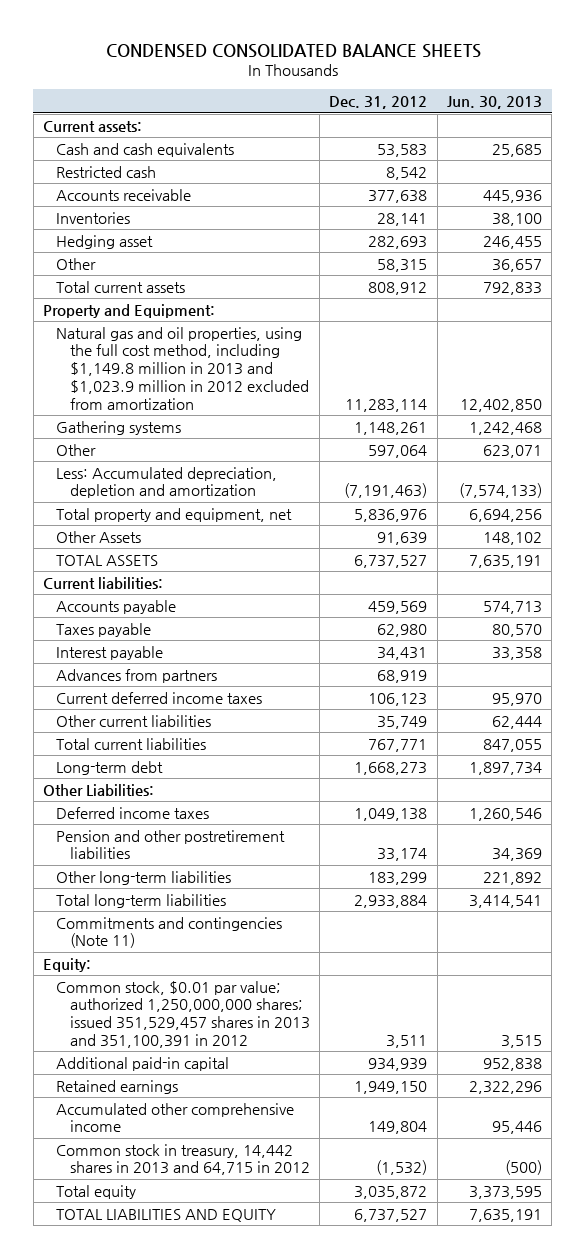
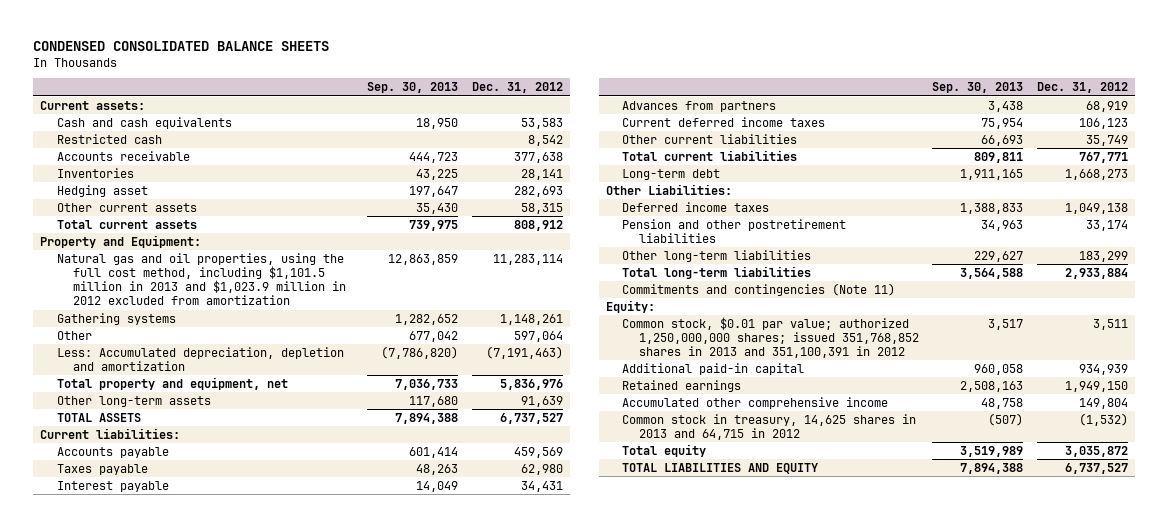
- | Dec. 31, 2012 | Jun. 30, 2013
+ | Sep. 30, 2013 | Dec. 31, 2012
- Other | 58,315 | 36,657
+ Other current assets | 35,430 | 58,315
- Natural gas and oil properties, using the full cost method, including $1,149.8 million in 2013 and $1,023.9 million in 2012 excluded from amortization | 11,283,114 | 12,402,850
+ Natural gas and oil properties, using the full cost method, including $1,101.5 million in 2013 and $1,023.9 million in 2012 excluded from amortization | 12,863,859 | 11,283,114
- Other Assets | 91,639 | 148,102
+ Other long-term assets | 117,680 | 91,639
- Common stock, $0.01 par value; authorized 1,250,000,000 shares; issued 351,529,457 shares in 2013 and 351,100,391 in 2012 | 3,511 | 3,515
+ Common stock, $0.01 par value; authorized 1,250,000,000 shares; issued 351,768,852 shares in 2013 and 351,100,391 in 2012 | 3,517 | 3,511
- Common stock in treasury, 14,442 shares in 2013 and 64,715 in 2012 | (1,532) | (500)
+ Common stock in treasury, 14,625 shares in 2013 and 64,715 in 2012 | (507) | (1,532)

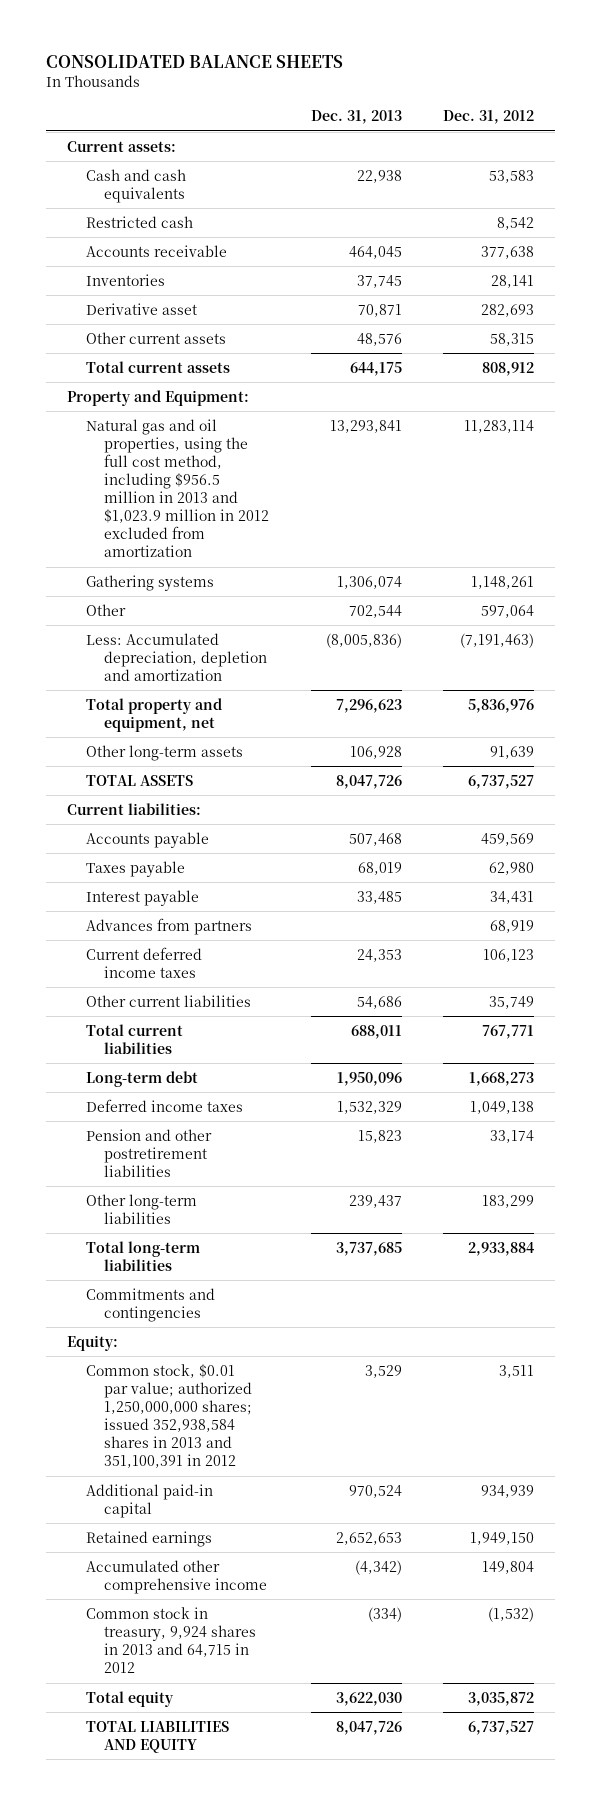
- CONDENSED CONSOLIDATED BALANCE SHEETS
+ CONSOLIDATED BALANCE SHEETS
- | Sep. 30, 2013 | Dec. 31, 2012
+ | Dec. 31, 2013 | Dec. 31, 2012
- Hedging asset | 197,647 | 282,693
+ Derivative asset | 70,871 | 282,693
- Natural gas and oil properties, using the full cost method, including $1,101.5 million in 2013 and $1,023.9 million in 2012 excluded from amortization | 12,863,859 | 11,283,114
+ Natural gas and oil properties, using the full cost method, including $956.5 million in 2013 and $1,023.9 million in 2012 excluded from amortization | 13,293,841 | 11,283,114
- Other Liabilities:
- Commitments and contingencies (Note 11)
+ Commitments and contingencies
- Common stock, $0.01 par value; authorized 1,250,000,000 shares; issued 351,768,852 shares in 2013 and 351,100,391 in 2012 | 3,517 | 3,511
+ Common stock, $0.01 par value; authorized 1,250,000,000 shares; issued 352,938,584 shares in 2013 and 351,100,391 in 2012 | 3,529 | 3,511
- Common stock in treasury, 14,625 shares in 2013 and 64,715 in 2012 | (507) | (1,532)
+ Common stock in treasury, 9,924 shares in 2013 and 64,715 in 2012 | (334) | (1,532)

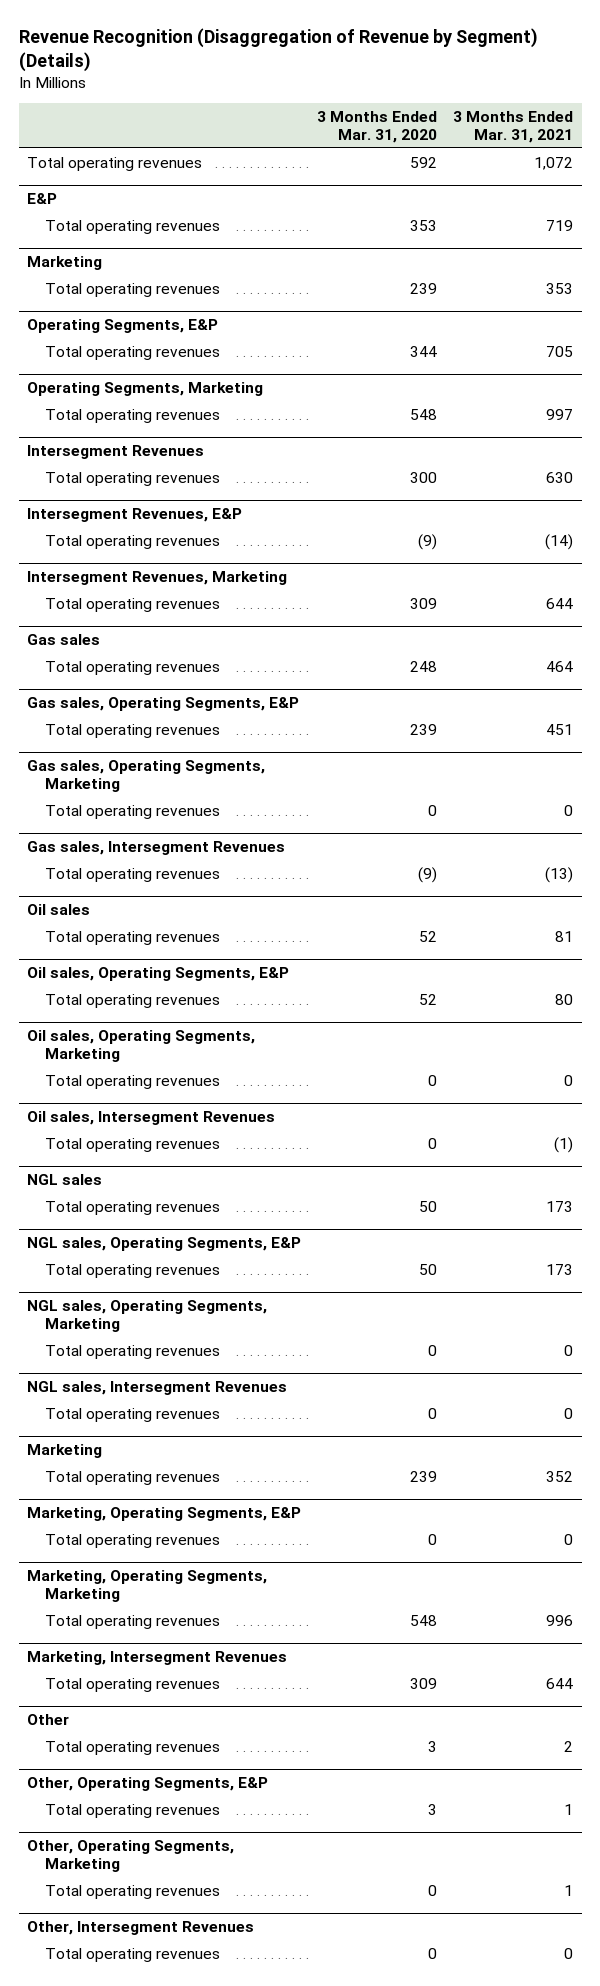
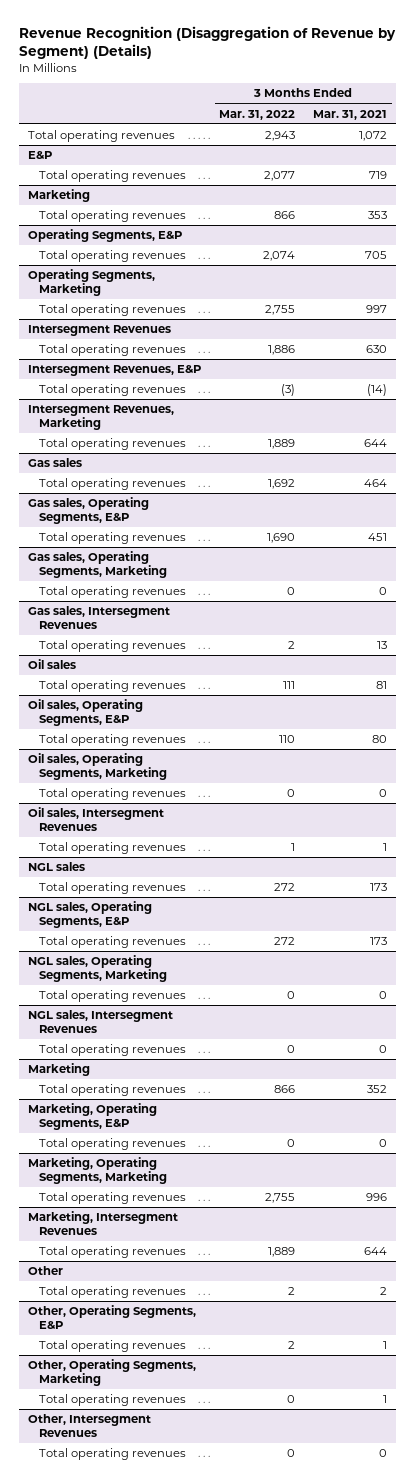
- | 3 Months Ended Mar. 31, 2020 | 3 Months Ended Mar. 31, 2021
+ | 3 Months Ended Mar. 31, 2022 | 3 Months Ended Mar. 31, 2021
@ Gas sales, Intersegment Revenues
- Total operating revenues | (9) | (13)
+ Total operating revenues | 2 | 13
@ Oil sales, Intersegment Revenues
- Total operating revenues | 0 | (1)
+ Total operating revenues | 1 | 1

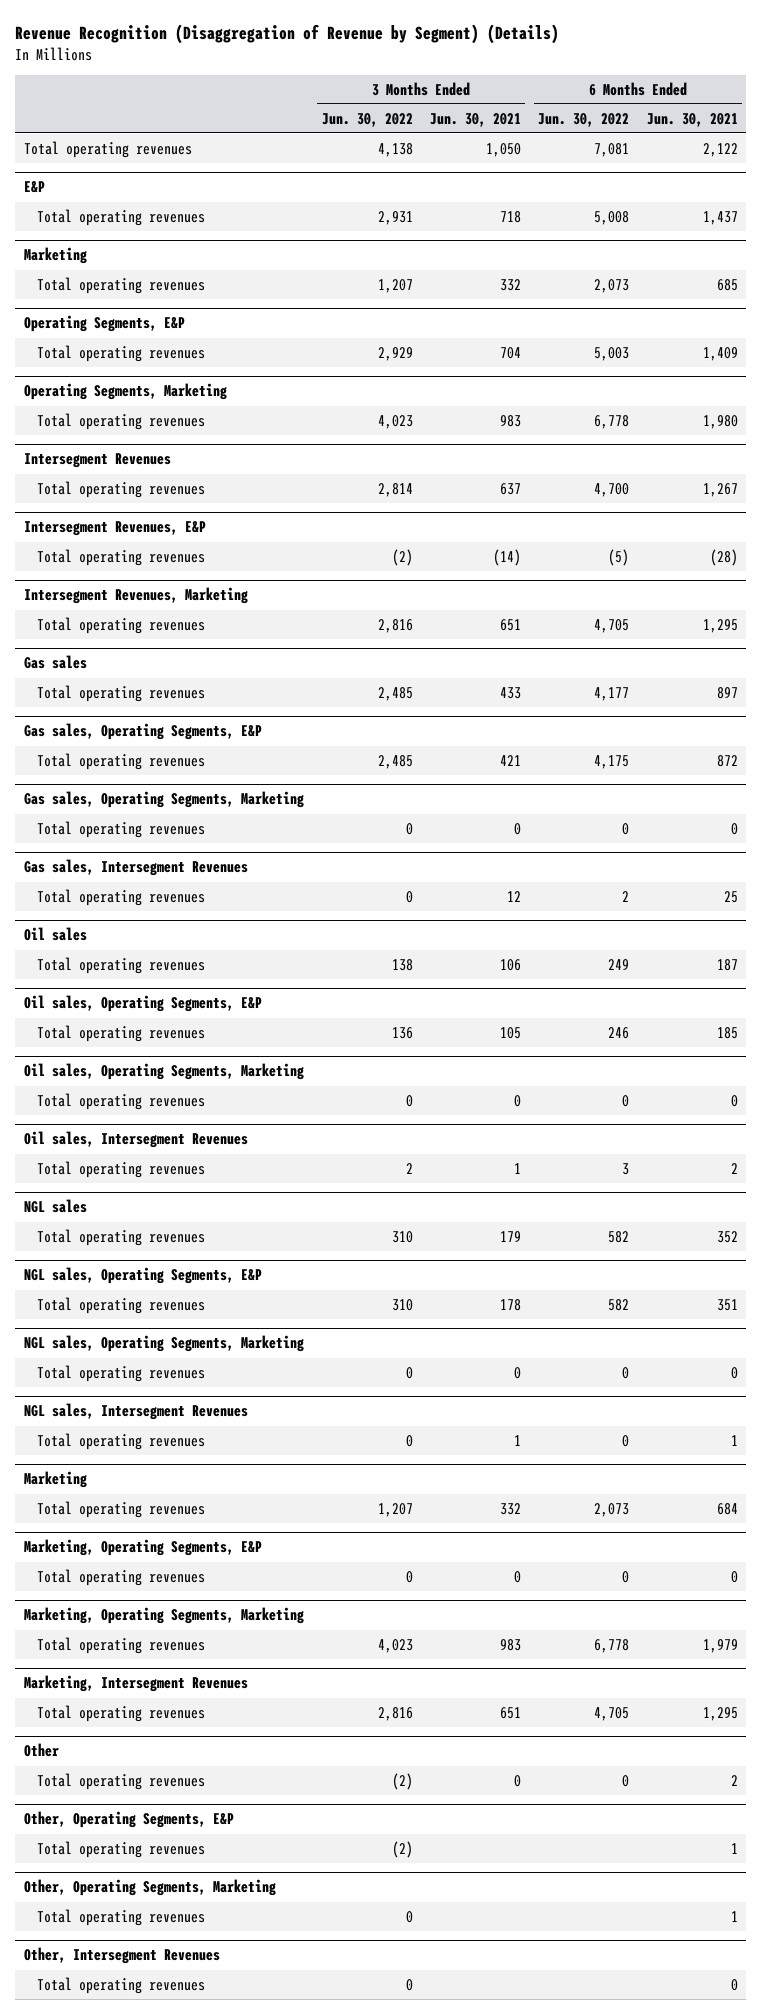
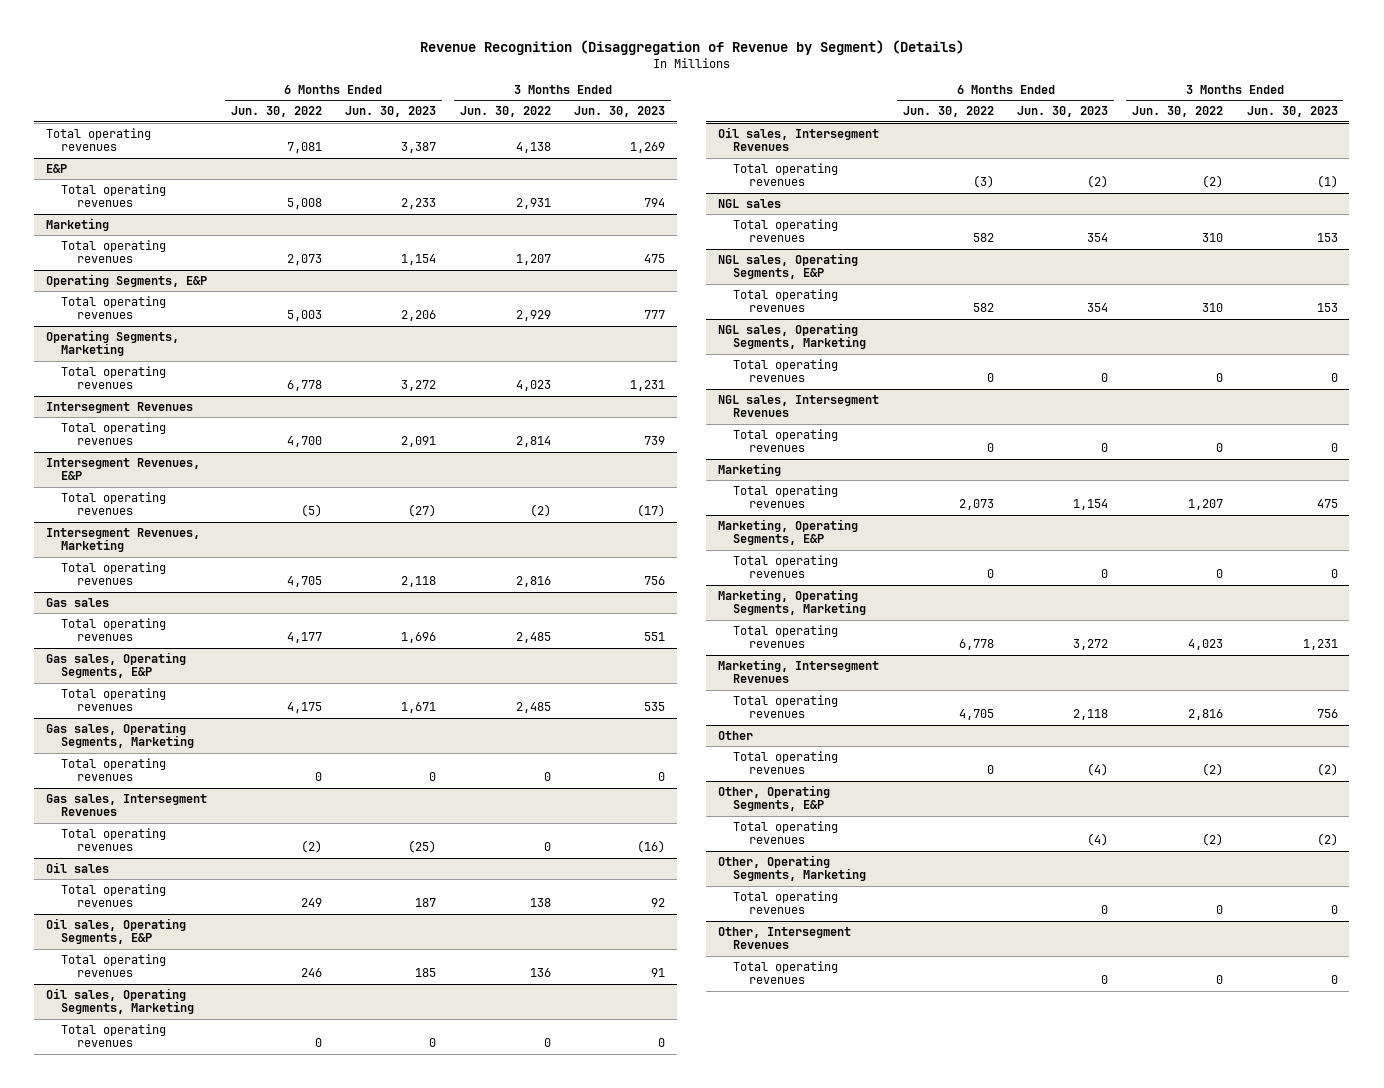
- | 3 Months Ended Jun. 30, 2022 | 3 Months Ended Jun. 30, 2021 | 6 Months Ended Jun. 30, 2022 | 6 Months Ended Jun. 30, 2021
+ | 6 Months Ended Jun. 30, 2022 | 6 Months Ended Jun. 30, 2023 | 3 Months Ended Jun. 30, 2022 | 3 Months Ended Jun. 30, 2023
@ Gas sales, Intersegment Revenues
- Total operating revenues | 0 | 12 | 2 | 25
+ Total operating revenues | (2) | (25) | 0 | (16)
@ Oil sales, Intersegment Revenues
- Total operating revenues | 2 | 1 | 3 | 2
+ Total operating revenues | (3) | (2) | (2) | (1)

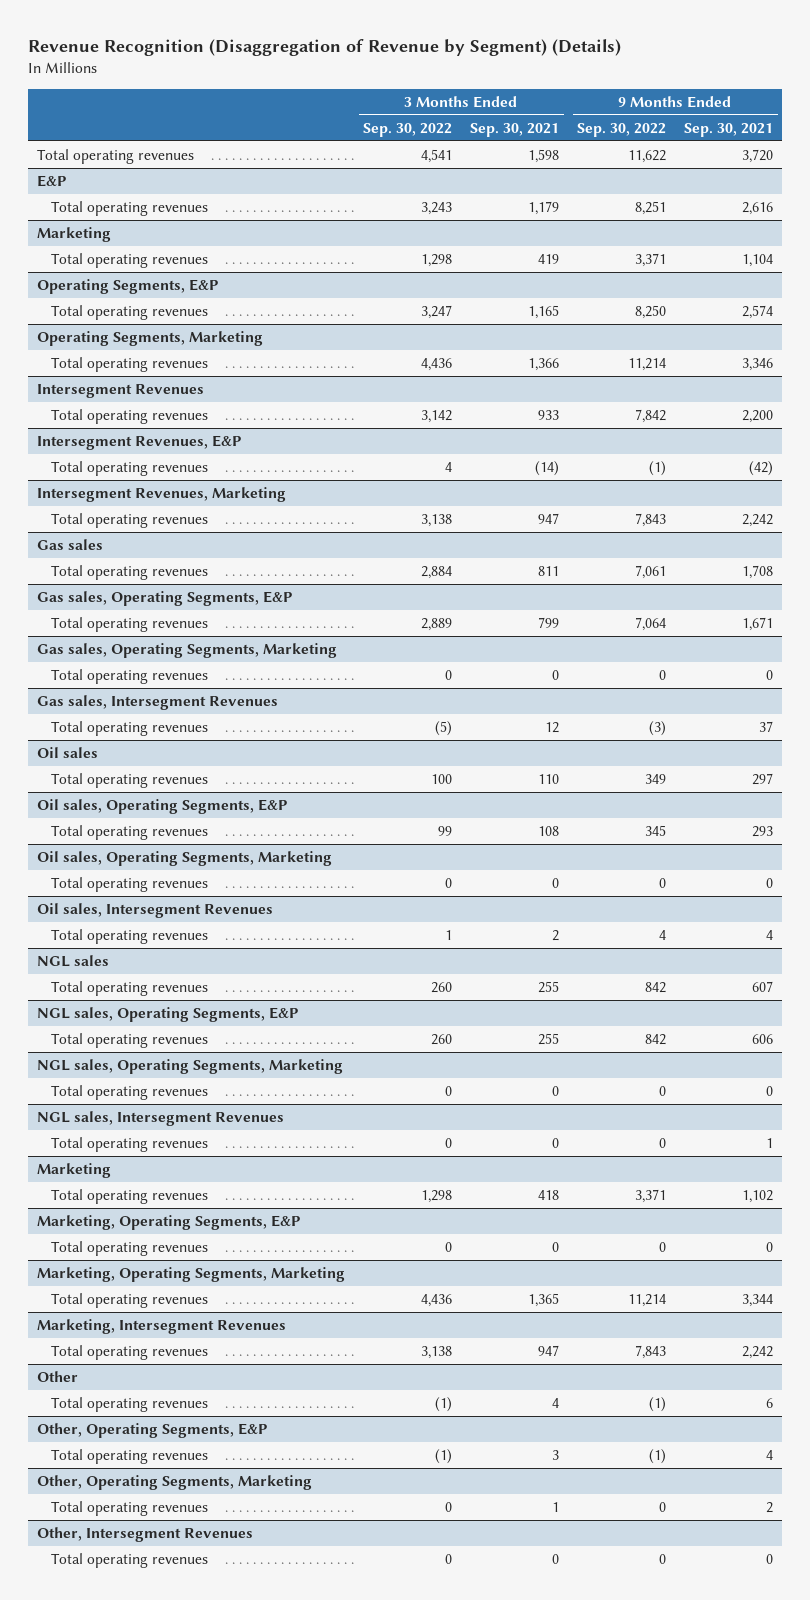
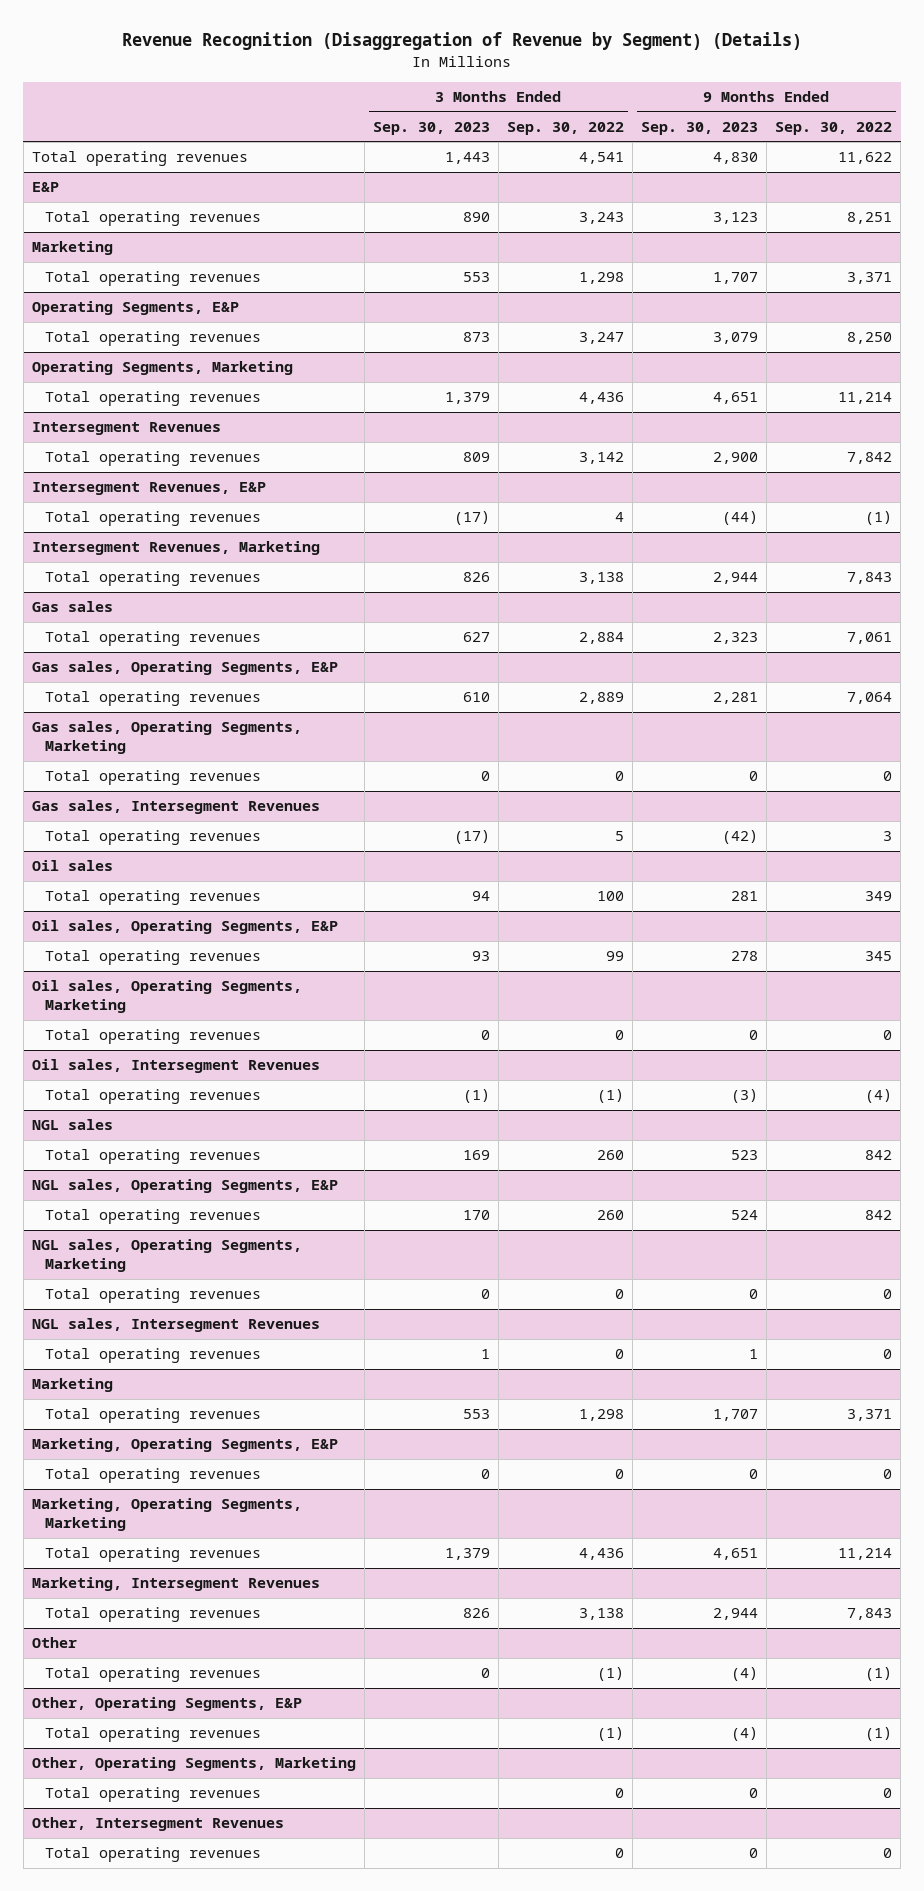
- | 3 Months Ended Sep. 30, 2022 | 3 Months Ended Sep. 30, 2021 | 9 Months Ended Sep. 30, 2022 | 9 Months Ended Sep. 30, 2021
+ | 3 Months Ended Sep. 30, 2023 | 3 Months Ended Sep. 30, 2022 | 9 Months Ended Sep. 30, 2023 | 9 Months Ended Sep. 30, 2022
@ Gas sales, Intersegment Revenues
- Total operating revenues | (5) | 12 | (3) | 37
+ Total operating revenues | (17) | 5 | (42) | 3
@ Oil sales, Intersegment Revenues
- Total operating revenues | 1 | 2 | 4 | 4
+ Total operating revenues | (1) | (1) | (3) | (4)

